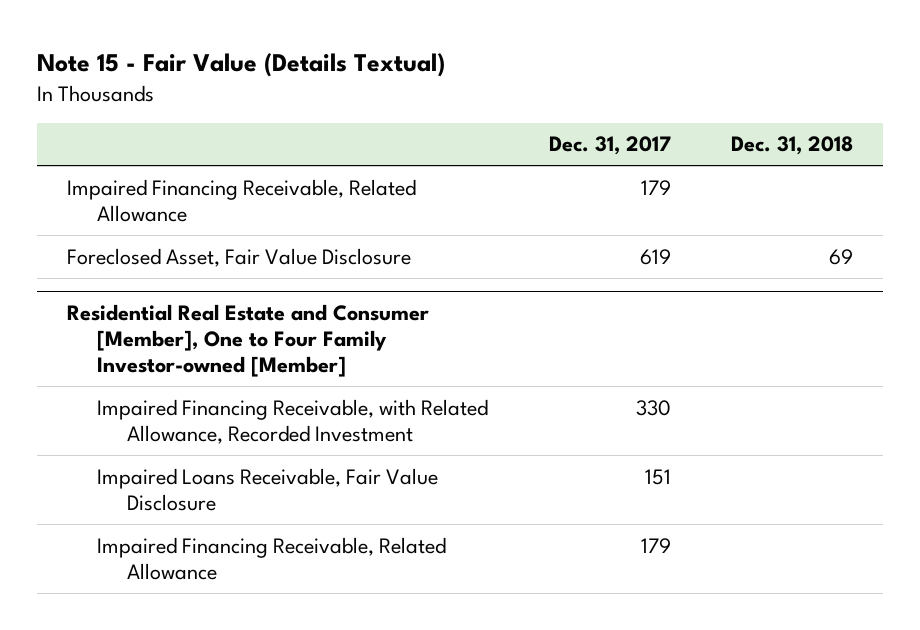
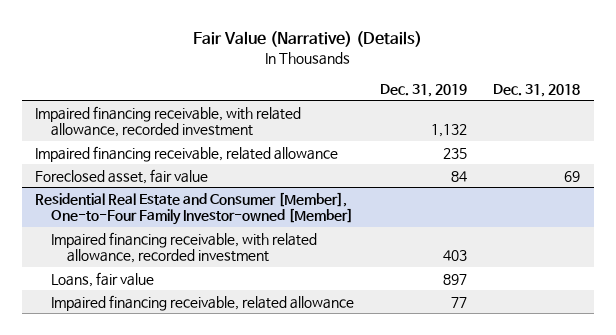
- Note 15 - Fair Value (Details Textual)
+ Fair Value (Narrative) (Details)
- | Dec. 31, 2017 | Dec. 31, 2018
+ | Dec. 31, 2019 | Dec. 31, 2018
- Impaired Financing Receivable, Related Allowance | 179 |
- Foreclosed Asset, Fair Value Disclosure | 619 | 69
- Residential Real Estate and Consumer [Member], One to Four Family Investor-owned [Member]
- Impaired Financing Receivable, with Related Allowance, Recorded Investment | 330 |
- Impaired Loans Receivable, Fair Value Disclosure | 151 |
- Impaired Financing Receivable, Related Allowance | 179 |
+ Impaired financing receivable, with related allowance, recorded investment | 1,132 |
+ Impaired financing receivable, related allowance | 235 |
+ Foreclosed asset, fair value | 84 | 69
+ Residential Real Estate and Consumer [Member], One-to-Four Family Investor-owned [Member]
+ Impaired financing receivable, with related allowance, recorded investment | 403 |
+ Loans, fair value | 897 |
+ Impaired financing receivable, related allowance | 77 |

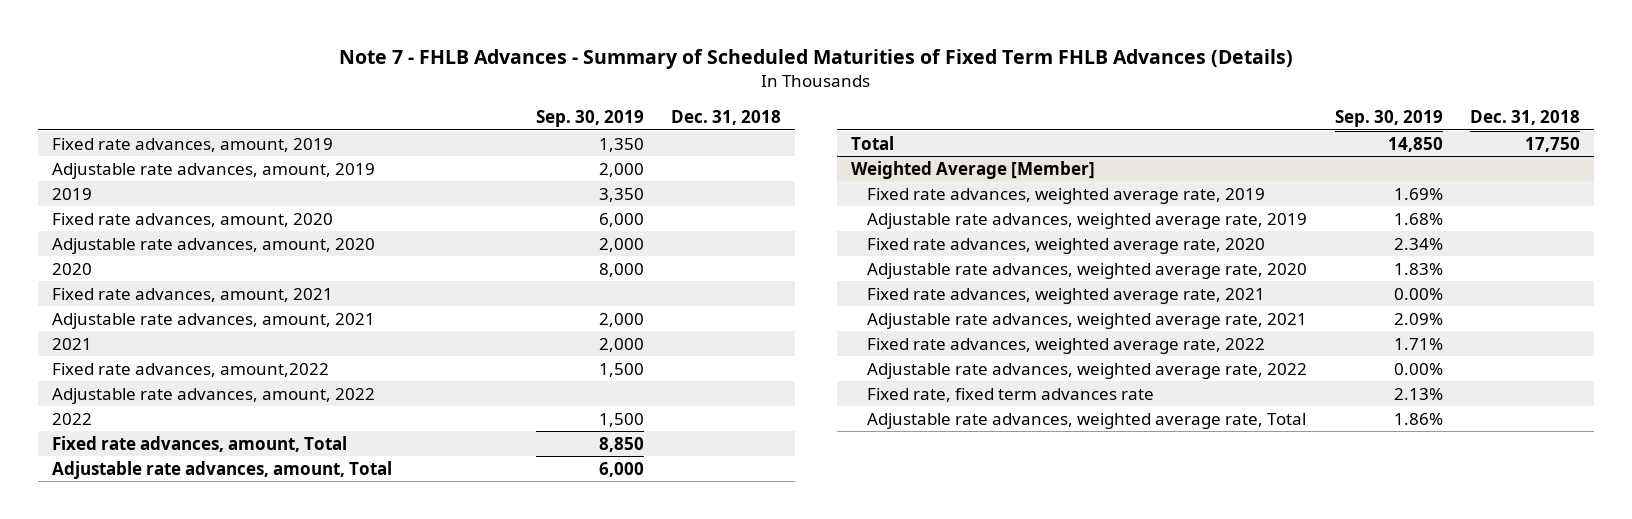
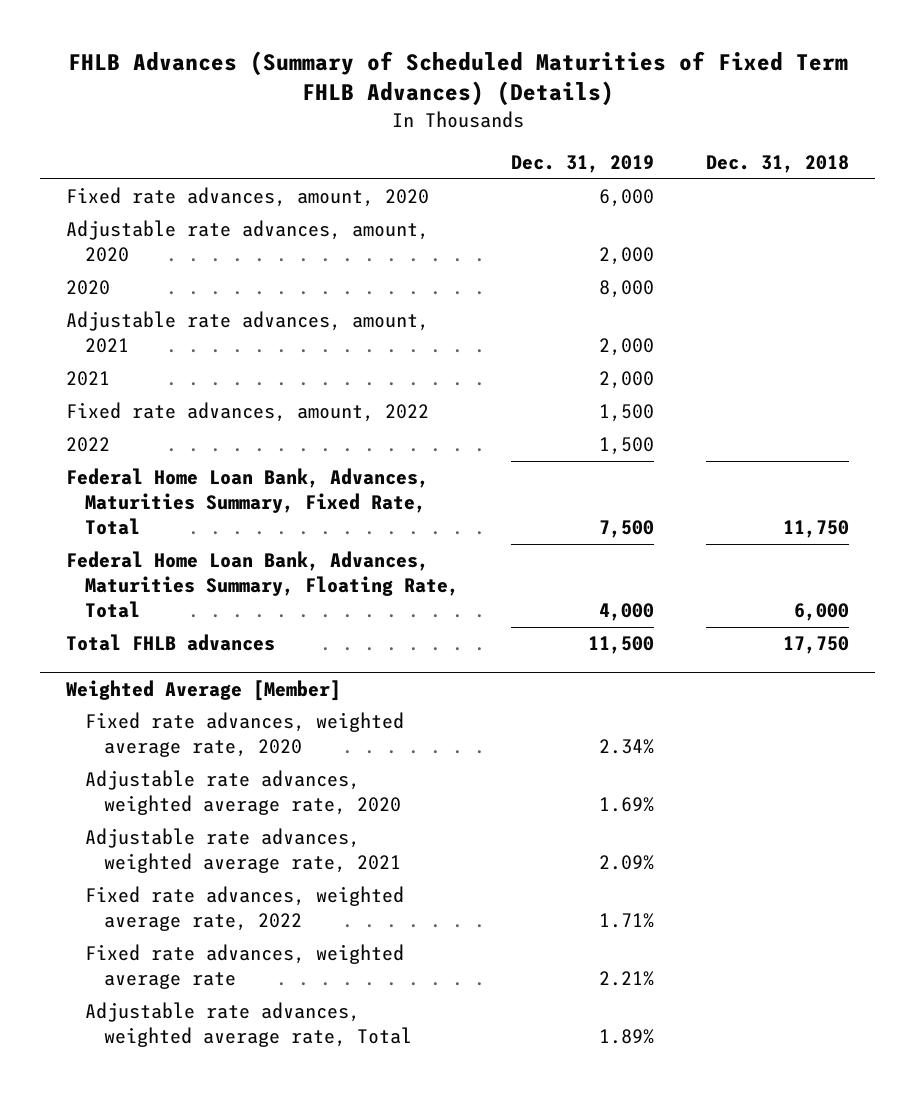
- Note 7 - FHLB Advances - Summary of Scheduled Maturities of Fixed Term FHLB Advances (Details)
+ FHLB Advances (Summary of Scheduled Maturities of Fixed Term FHLB Advances) (Details)
- | Sep. 30, 2019 | Dec. 31, 2018
+ | Dec. 31, 2019 | Dec. 31, 2018
- Fixed rate advances, amount, 2019 | 1,350 |
- Adjustable rate advances, amount, 2019 | 2,000 |
- 2019 | 3,350 |
- Fixed rate advances, amount, 2021
- Fixed rate advances, amount,2022 | 1,500 |
- Adjustable rate advances, amount, 2022
+ Fixed rate advances, amount, 2022 | 1,500 |
- Fixed rate advances, amount, Total | 8,850 |
- Adjustable rate advances, amount, Total | 6,000 |
- Total | 14,850 | 17,750
+ Federal Home Loan Bank, Advances, Maturities Summary, Fixed Rate, Total | 7,500 | 11,750
+ Federal Home Loan Bank, Advances, Maturities Summary, Floating Rate, Total | 4,000 | 6,000
+ Total FHLB advances | 11,500 | 17,750
@ Weighted Average [Member]
- Fixed rate advances, weighted average rate, 2019 | 1.69% |
- Adjustable rate advances, weighted average rate, 2019 | 1.68% |
- Fixed rate advances, weighted average rate, 2021 | 0.00% |
- Adjustable rate advances, weighted average rate, 2022 | 0.00% |
- Fixed rate, fixed term advances rate | 2.13% |
+ Fixed rate advances, weighted average rate | 2.21% |

